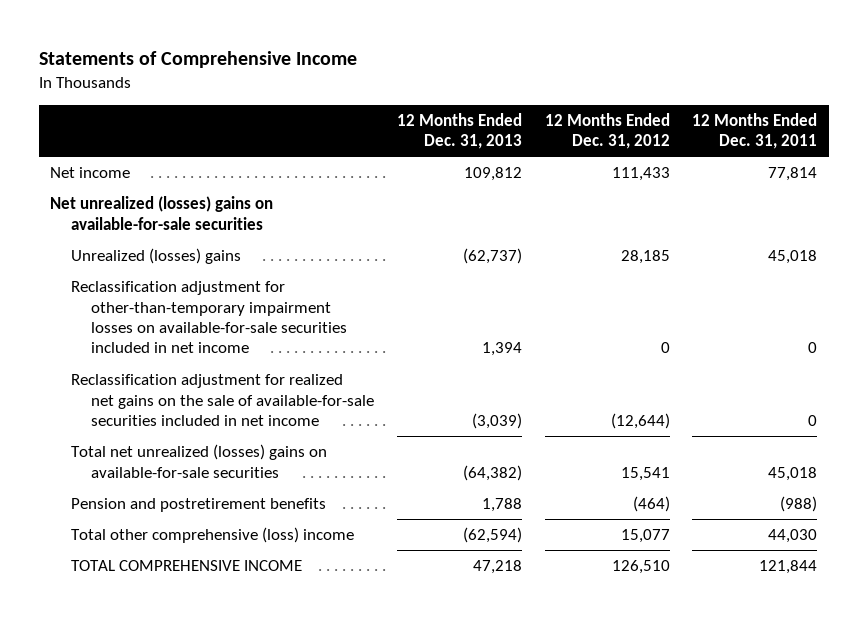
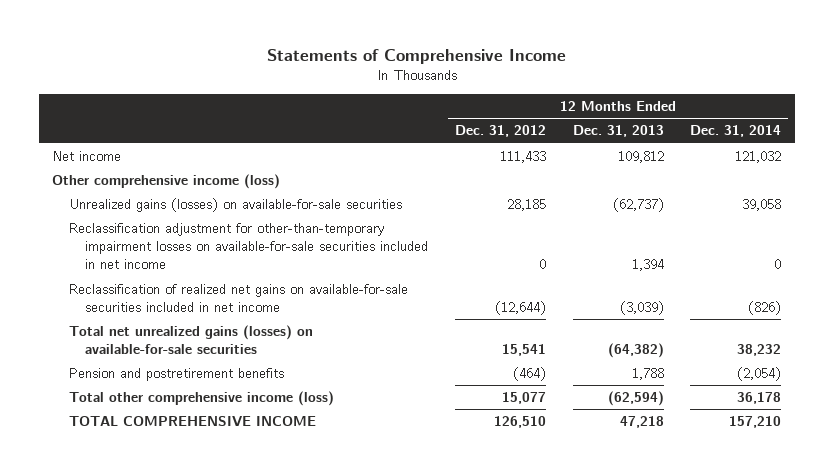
- | 12 Months Ended Dec. 31, 2013 | 12 Months Ended Dec. 31, 2012 | 12 Months Ended Dec. 31, 2011
+ | 12 Months Ended Dec. 31, 2012 | 12 Months Ended Dec. 31, 2013 | 12 Months Ended Dec. 31, 2014
- Net unrealized (losses) gains on available-for-sale securities
- Unrealized (losses) gains | (62,737) | 28,185 | 45,018
+ Other comprehensive income (loss)
+ Unrealized gains (losses) on available-for-sale securities | 28,185 | (62,737) | 39,058
- Reclassification adjustment for realized net gains on the sale of available-for-sale securities included in net income | (3,039) | (12,644) | 0
- Total net unrealized (losses) gains on available-for-sale securities | (64,382) | 15,541 | 45,018
+ Reclassification of realized net gains on available-for-sale securities included in net income | (12,644) | (3,039) | (826)
+ Total net unrealized gains (losses) on available-for-sale securities | 15,541 | (64,382) | 38,232
- Total other comprehensive (loss) income | (62,594) | 15,077 | 44,030
+ Total other comprehensive income (loss) | 15,077 | (62,594) | 36,178

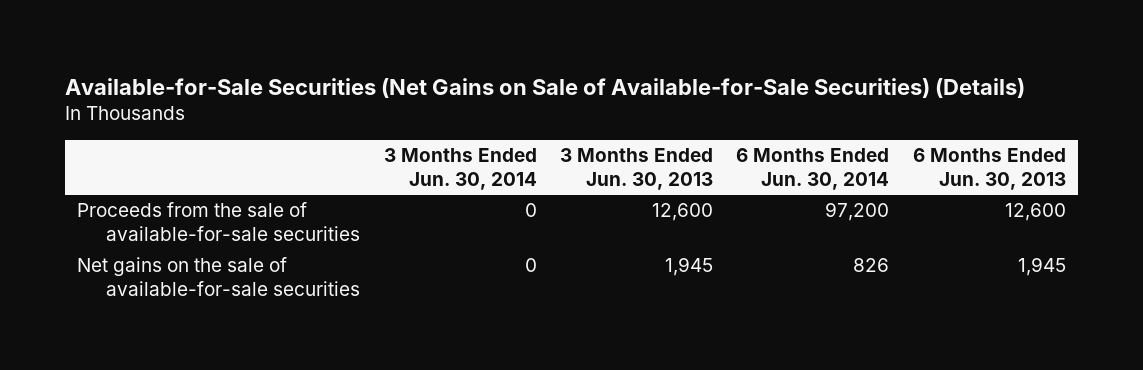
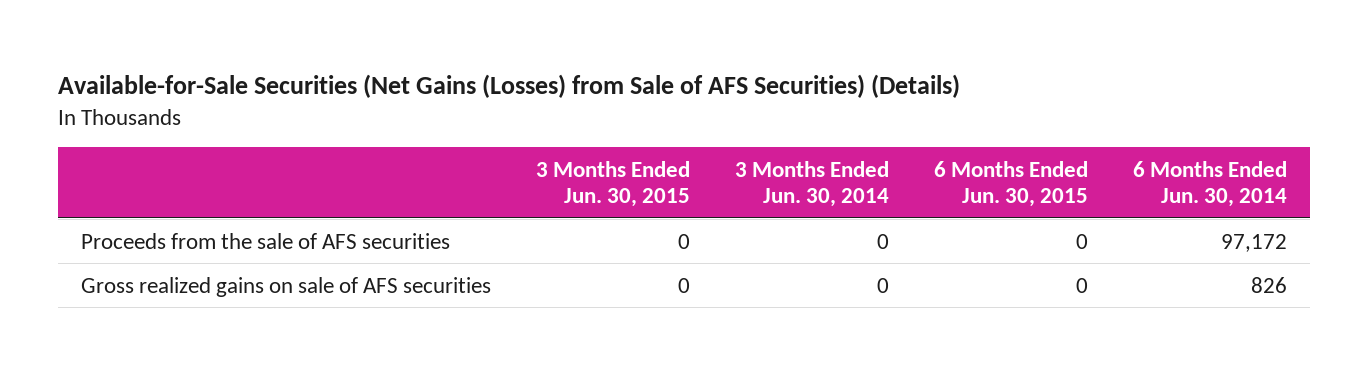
- Available-for-Sale Securities (Net Gains on Sale of Available-for-Sale Securities) (Details)
+ Available-for-Sale Securities (Net Gains (Losses) from Sale of AFS Securities) (Details)
- | 3 Months Ended Jun. 30, 2014 | 3 Months Ended Jun. 30, 2013 | 6 Months Ended Jun. 30, 2014 | 6 Months Ended Jun. 30, 2013
+ | 3 Months Ended Jun. 30, 2015 | 3 Months Ended Jun. 30, 2014 | 6 Months Ended Jun. 30, 2015 | 6 Months Ended Jun. 30, 2014
- Proceeds from the sale of available-for-sale securities | 0 | 12,600 | 97,200 | 12,600
- Net gains on the sale of available-for-sale securities | 0 | 1,945 | 826 | 1,945
+ Proceeds from the sale of AFS securities | 0 | 0 | 0 | 97,172
+ Gross realized gains on sale of AFS securities | 0 | 0 | 0 | 826

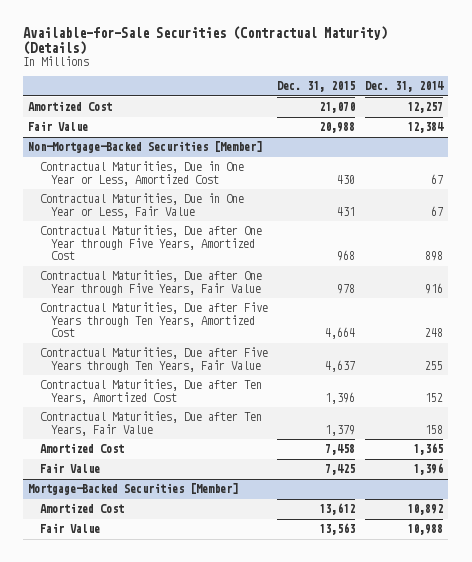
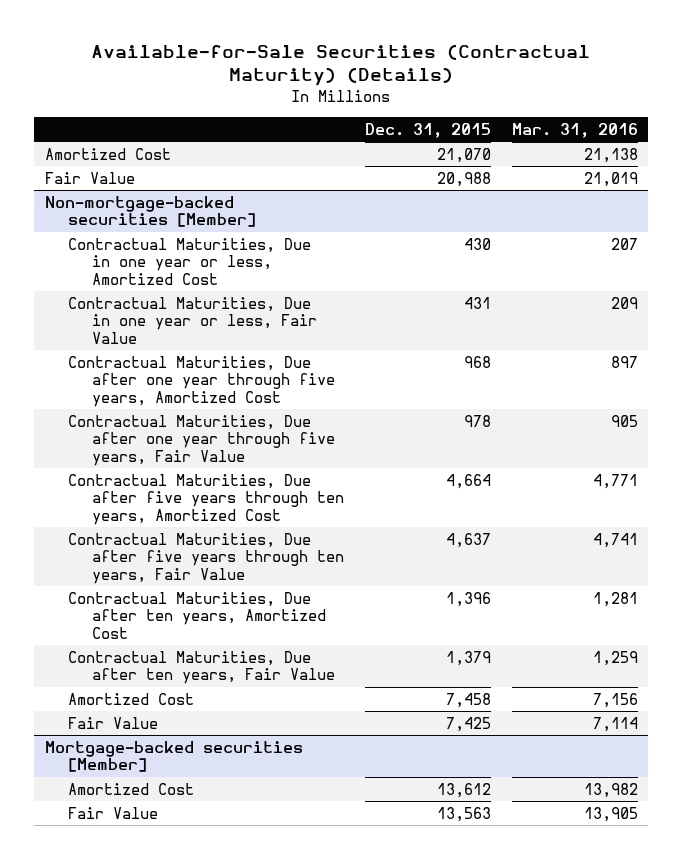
- | Dec. 31, 2015 | Dec. 31, 2014
+ | Dec. 31, 2015 | Mar. 31, 2016
- Non-Mortgage-Backed Securities [Member]
- Contractual Maturities, Due in One Year or Less, Amortized Cost | 430 | 67
- Contractual Maturities, Due in One Year or Less, Fair Value | 431 | 67
- Contractual Maturities, Due after One Year through Five Years, Amortized Cost | 968 | 898
- Contractual Maturities, Due after One Year through Five Years, Fair Value | 978 | 916
- Contractual Maturities, Due after Five Years through Ten Years, Amortized Cost | 4,664 | 248
- Contractual Maturities, Due after Five Years through Ten Years, Fair Value | 4,637 | 255
- Contractual Maturities, Due after Ten Years, Amortized Cost | 1,396 | 152
- Contractual Maturities, Due after Ten Years, Fair Value | 1,379 | 158
+ Non-mortgage-backed securities [Member]
+ Contractual Maturities, Due in one year or less, Amortized Cost | 430 | 207
+ Contractual Maturities, Due in one year or less, Fair Value | 431 | 209
+ Contractual Maturities, Due after one year through five years, Amortized Cost | 968 | 897
+ Contractual Maturities, Due after one year through five years, Fair Value | 978 | 905
+ Contractual Maturities, Due after five years through ten years, Amortized Cost | 4,664 | 4,771
+ Contractual Maturities, Due after five years through ten years, Fair Value | 4,637 | 4,741
+ Contractual Maturities, Due after ten years, Amortized Cost | 1,396 | 1,281
+ Contractual Maturities, Due after ten years, Fair Value | 1,379 | 1,259
- Mortgage-Backed Securities [Member]
+ Mortgage-backed securities [Member]

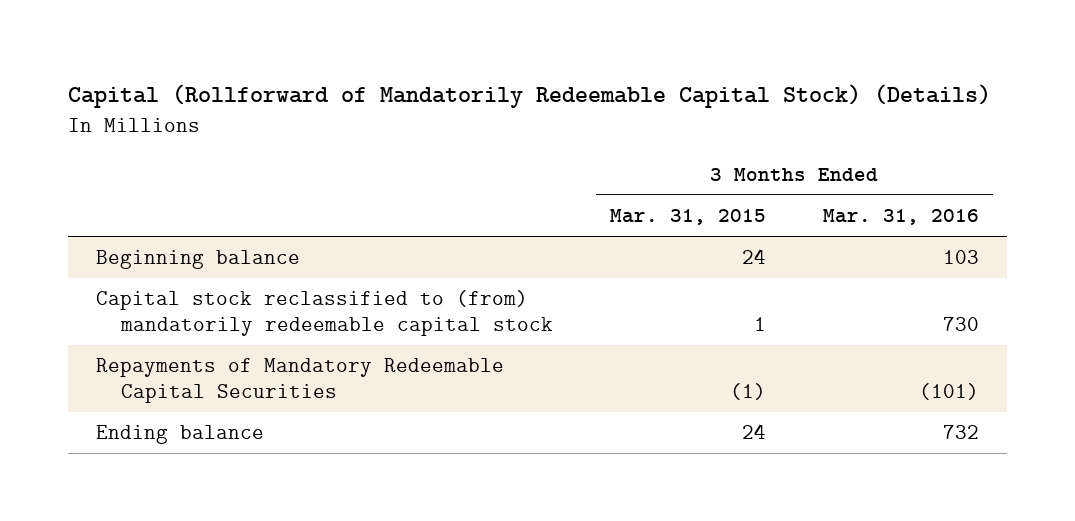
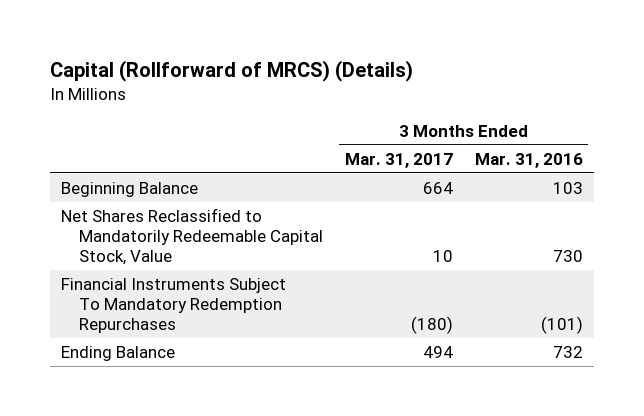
- Capital (Rollforward of Mandatorily Redeemable Capital Stock) (Details)
+ Capital (Rollforward of MRCS) (Details)
- | 3 Months Ended Mar. 31, 2015 | 3 Months Ended Mar. 31, 2016
+ | 3 Months Ended Mar. 31, 2017 | 3 Months Ended Mar. 31, 2016
- Beginning balance | 24 | 103
- Capital stock reclassified to (from) mandatorily redeemable capital stock | 1 | 730
- Repayments of Mandatory Redeemable Capital Securities | (1) | (101)
- Ending balance | 24 | 732
+ Beginning Balance | 664 | 103
+ Net Shares Reclassified to Mandatorily Redeemable Capital Stock, Value | 10 | 730
+ Financial Instruments Subject To Mandatory Redemption Repurchases | (180) | (101)
+ Ending Balance | 494 | 732

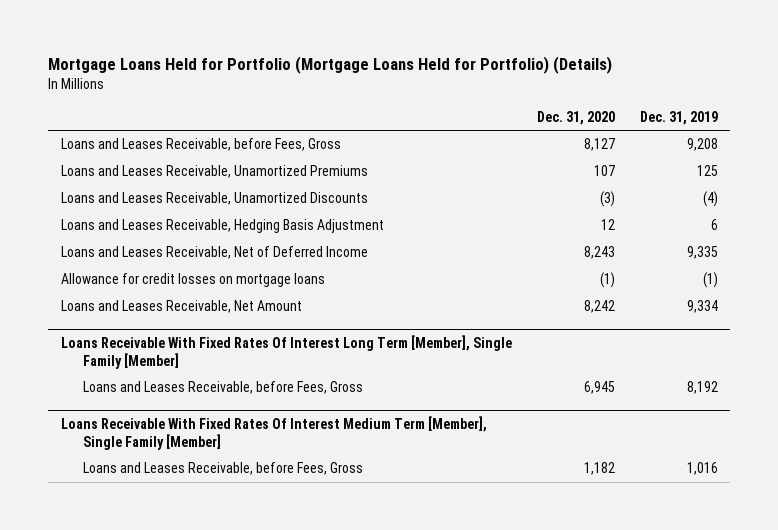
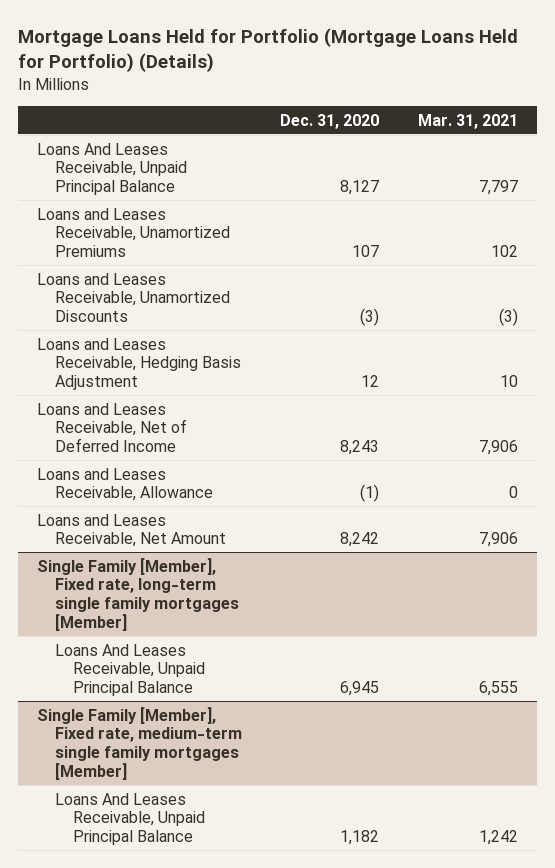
- | Dec. 31, 2020 | Dec. 31, 2019
+ | Dec. 31, 2020 | Mar. 31, 2021
- Loans and Leases Receivable, before Fees, Gross | 8,127 | 9,208
+ Loans And Leases Receivable, Unpaid Principal Balance | 8,127 | 7,797
- Allowance for credit losses on mortgage loans | (1) | (1)
+ Loans and Leases Receivable, Allowance | (1) | 0
- Loans Receivable With Fixed Rates Of Interest Long Term [Member], Single Family [Member]
- Loans and Leases Receivable, before Fees, Gross | 6,945 | 8,192
- Loans Receivable With Fixed Rates Of Interest Medium Term [Member], Single Family [Member]
- Loans and Leases Receivable, before Fees, Gross | 1,182 | 1,016
+ Single Family [Member], Fixed rate, long-term single family mortgages [Member]
+ Loans And Leases Receivable, Unpaid Principal Balance | 6,945 | 6,555
+ Single Family [Member], Fixed rate, medium-term single family mortgages [Member]
+ Loans And Leases Receivable, Unpaid Principal Balance | 1,182 | 1,242

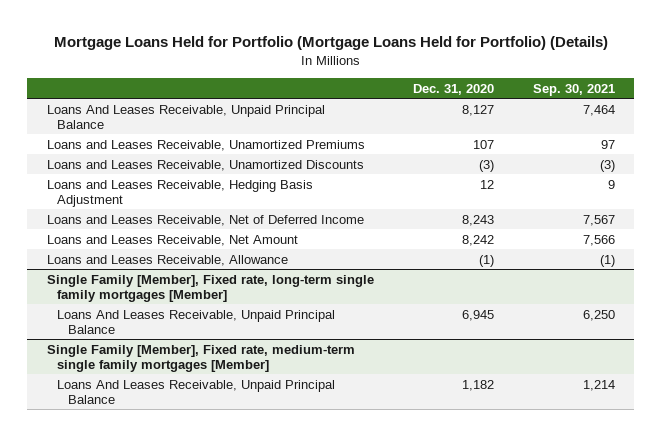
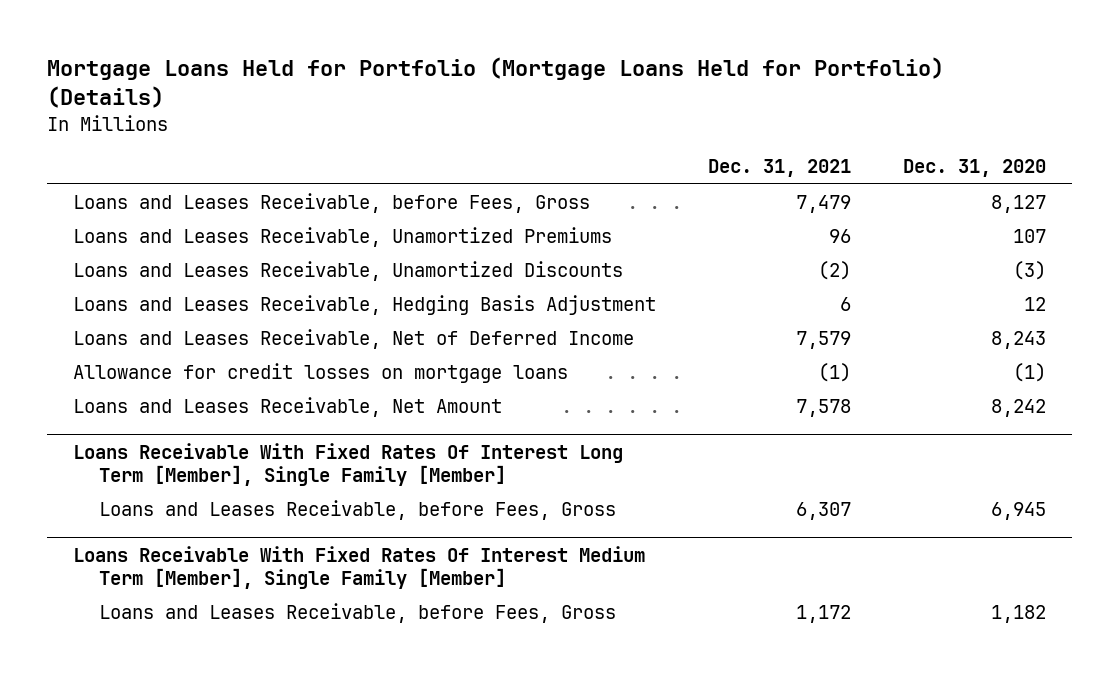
- | Dec. 31, 2020 | Sep. 30, 2021
+ | Dec. 31, 2021 | Dec. 31, 2020
- Loans And Leases Receivable, Unpaid Principal Balance | 8,127 | 7,464
+ Loans and Leases Receivable, before Fees, Gross | 7,479 | 8,127
+ Allowance for credit losses on mortgage loans | (1) | (1)
- Loans and Leases Receivable, Allowance | (1) | (1)
- Single Family [Member], Fixed rate, long-term single family mortgages [Member]
- Loans And Leases Receivable, Unpaid Principal Balance | 6,945 | 6,250
- Single Family [Member], Fixed rate, medium-term single family mortgages [Member]
- Loans And Leases Receivable, Unpaid Principal Balance | 1,182 | 1,214
+ Loans Receivable With Fixed Rates Of Interest Long Term [Member], Single Family [Member]
+ Loans and Leases Receivable, before Fees, Gross | 6,307 | 6,945
+ Loans Receivable With Fixed Rates Of Interest Medium Term [Member], Single Family [Member]
+ Loans and Leases Receivable, before Fees, Gross | 1,172 | 1,182

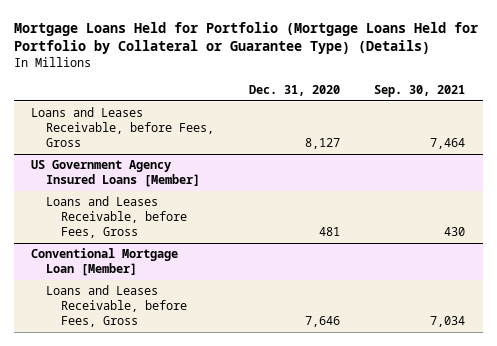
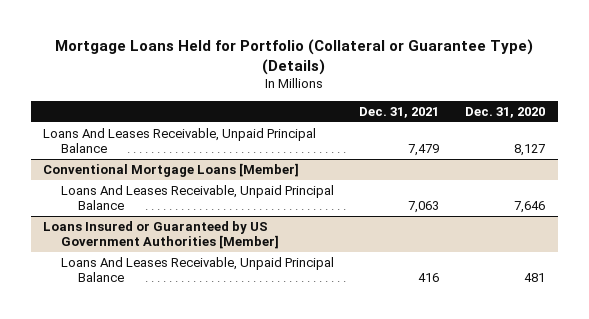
- Mortgage Loans Held for Portfolio (Mortgage Loans Held for Portfolio by Collateral or Guarantee Type) (Details)
+ Mortgage Loans Held for Portfolio (Collateral or Guarantee Type) (Details)
- | Dec. 31, 2020 | Sep. 30, 2021
+ | Dec. 31, 2021 | Dec. 31, 2020
- Loans and Leases Receivable, before Fees, Gross | 8,127 | 7,464
- US Government Agency Insured Loans [Member]
- Loans and Leases Receivable, before Fees, Gross | 481 | 430
- Conventional Mortgage Loan [Member]
- Loans and Leases Receivable, before Fees, Gross | 7,646 | 7,034
+ Loans And Leases Receivable, Unpaid Principal Balance | 7,479 | 8,127
+ Conventional Mortgage Loans [Member]
+ Loans And Leases Receivable, Unpaid Principal Balance | 7,063 | 7,646
+ Loans Insured or Guaranteed by US Government Authorities [Member]
+ Loans And Leases Receivable, Unpaid Principal Balance | 416 | 481

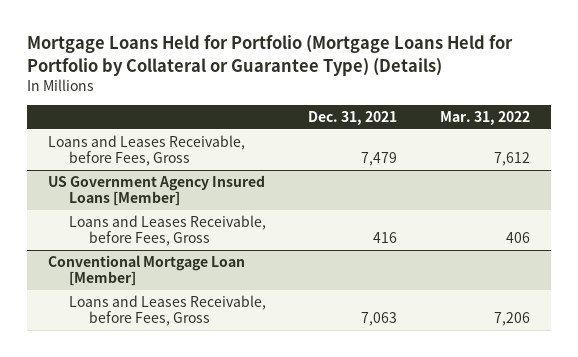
- Mortgage Loans Held for Portfolio (Collateral or Guarantee Type) (Details)
+ Mortgage Loans Held for Portfolio (Mortgage Loans Held for Portfolio by Collateral or Guarantee Type) (Details)
- | Dec. 31, 2021 | Dec. 31, 2020
+ | Dec. 31, 2021 | Mar. 31, 2022
- Loans And Leases Receivable, Unpaid Principal Balance | 7,479 | 8,127
- Conventional Mortgage Loans [Member]
- Loans And Leases Receivable, Unpaid Principal Balance | 7,063 | 7,646
- Loans Insured or Guaranteed by US Government Authorities [Member]
- Loans And Leases Receivable, Unpaid Principal Balance | 416 | 481
+ Loans and Leases Receivable, before Fees, Gross | 7,479 | 7,612
+ US Government Agency Insured Loans [Member]
+ Loans and Leases Receivable, before Fees, Gross | 416 | 406
+ Conventional Mortgage Loan [Member]
+ Loans and Leases Receivable, before Fees, Gross | 7,063 | 7,206

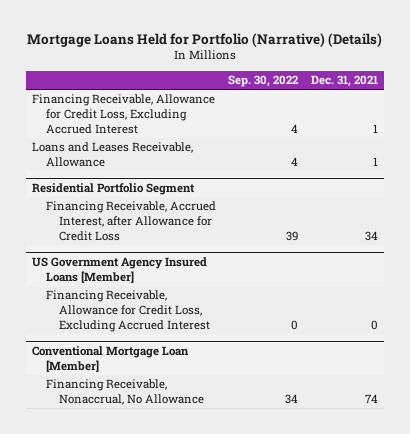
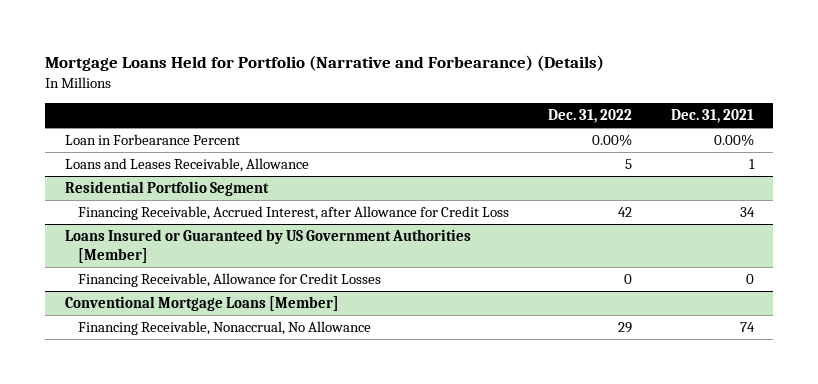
- Mortgage Loans Held for Portfolio (Narrative) (Details)
+ Mortgage Loans Held for Portfolio (Narrative and Forbearance) (Details)
- | Sep. 30, 2022 | Dec. 31, 2021
+ | Dec. 31, 2022 | Dec. 31, 2021
- Financing Receivable, Allowance for Credit Loss, Excluding Accrued Interest | 4 | 1
+ Loan in Forbearance Percent | 0.00% | 0.00%
- US Government Agency Insured Loans [Member]
- Financing Receivable, Allowance for Credit Loss, Excluding Accrued Interest | 0 | 0
- Conventional Mortgage Loan [Member]
+ Loans Insured or Guaranteed by US Government Authorities [Member]
+ Financing Receivable, Allowance for Credit Losses | 0 | 0
+ Conventional Mortgage Loans [Member]

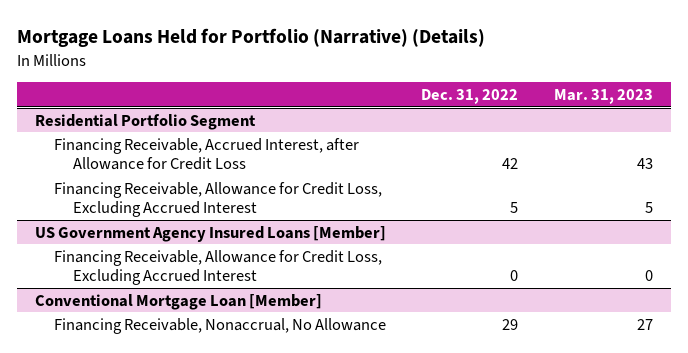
- Mortgage Loans Held for Portfolio (Narrative and Forbearance) (Details)
+ Mortgage Loans Held for Portfolio (Narrative) (Details)
- | Dec. 31, 2022 | Dec. 31, 2021
+ | Dec. 31, 2022 | Mar. 31, 2023
- Loan in Forbearance Percent | 0.00% | 0.00%
- Loans and Leases Receivable, Allowance | 5 | 1
- Loans Insured or Guaranteed by US Government Authorities [Member]
- Financing Receivable, Allowance for Credit Losses | 0 | 0
- Conventional Mortgage Loans [Member]
@ Residential Portfolio Segment
+ Financing Receivable, Allowance for Credit Loss, Excluding Accrued Interest | 5 | 5
+ US Government Agency Insured Loans [Member]
+ Financing Receivable, Allowance for Credit Loss, Excluding Accrued Interest | 0 | 0
+ Conventional Mortgage Loan [Member]

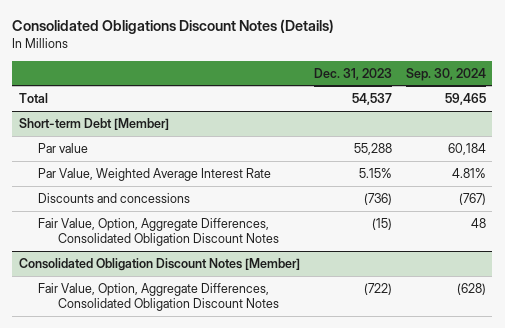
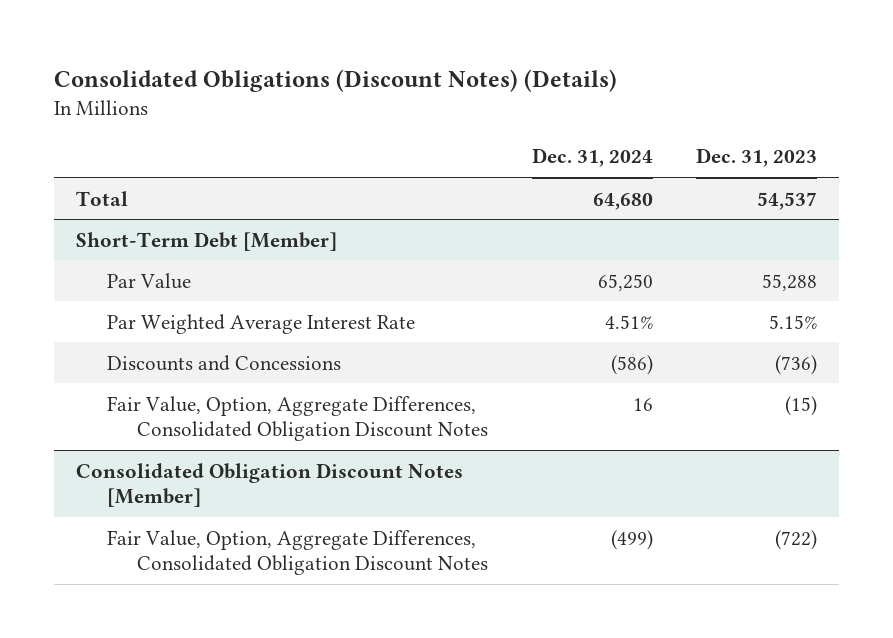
- Consolidated Obligations Discount Notes (Details)
+ Consolidated Obligations (Discount Notes) (Details)
- | Dec. 31, 2023 | Sep. 30, 2024
+ | Dec. 31, 2024 | Dec. 31, 2023
- Short-term Debt [Member]
- Par value | 55,288 | 60,184
- Par Value, Weighted Average Interest Rate | 5.15% | 4.81%
- Discounts and concessions | (736) | (767)
+ Short-Term Debt [Member]
+ Par Value | 65,250 | 55,288
+ Par Weighted Average Interest Rate | 4.51% | 5.15%
+ Discounts and Concessions | (586) | (736)

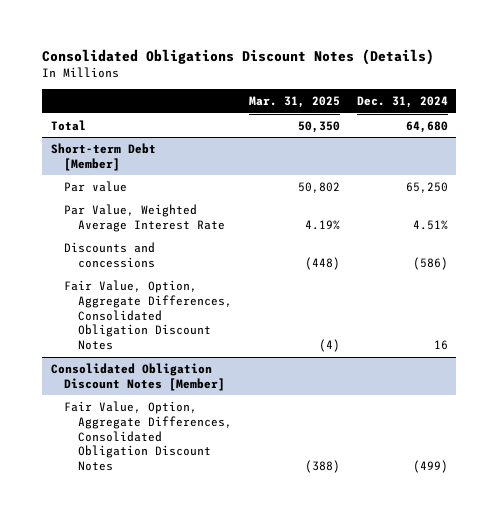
- Consolidated Obligations (Discount Notes) (Details)
+ Consolidated Obligations Discount Notes (Details)
- | Dec. 31, 2024 | Dec. 31, 2023
+ | Mar. 31, 2025 | Dec. 31, 2024
- Short-Term Debt [Member]
- Par Value | 65,250 | 55,288
- Par Weighted Average Interest Rate | 4.51% | 5.15%
- Discounts and Concessions | (586) | (736)
+ Short-term Debt [Member]
+ Par value | 50,802 | 65,250
+ Par Value, Weighted Average Interest Rate | 4.19% | 4.51%
+ Discounts and concessions | (448) | (586)

